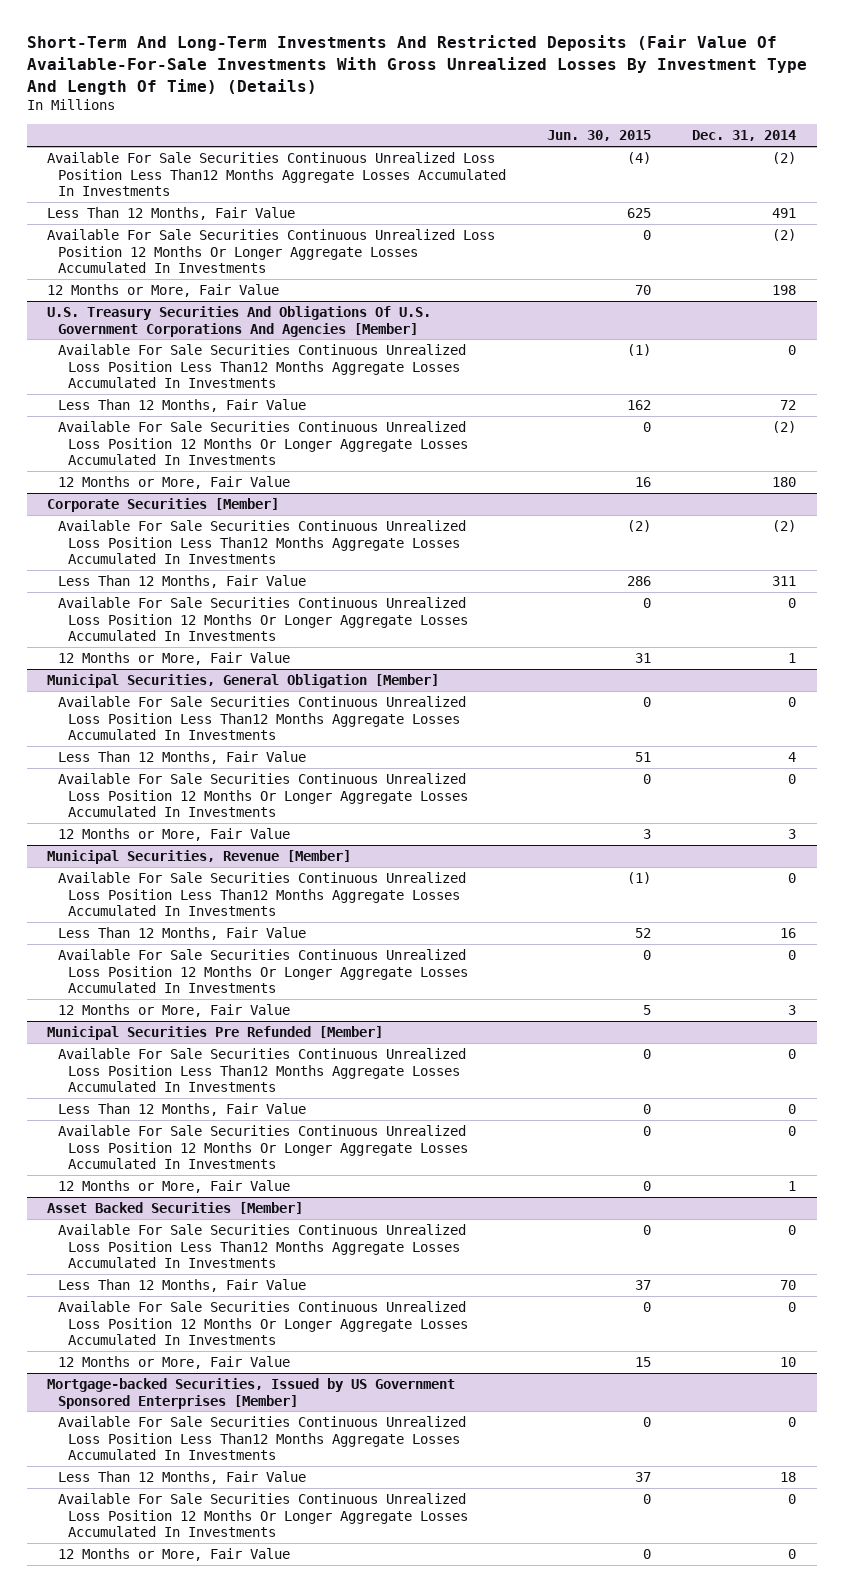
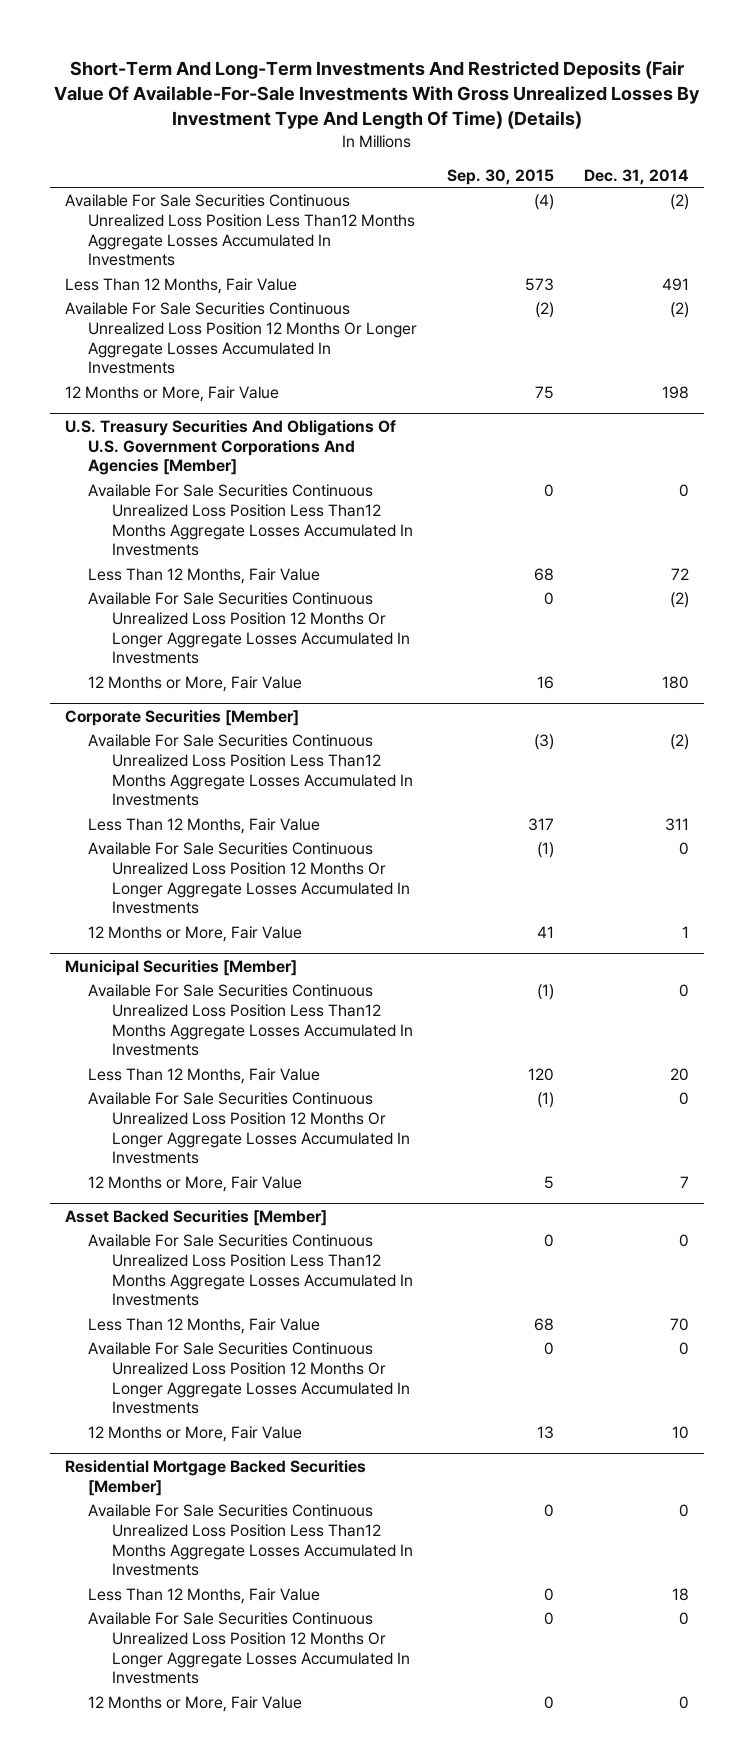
- | Jun. 30, 2015 | Dec. 31, 2014
+ | Sep. 30, 2015 | Dec. 31, 2014
- Municipal Securities, General Obligation [Member]
- Available For Sale Securities Continuous Unrealized Loss Position Less Than12 Months Aggregate Losses Accumulated In Investments | 0 | 0
- Less Than 12 Months, Fair Value | 51 | 4
- Available For Sale Securities Continuous Unrealized Loss Position 12 Months Or Longer Aggregate Losses Accumulated In Investments | 0 | 0
- 12 Months or More, Fair Value | 3 | 3
- Municipal Securities, Revenue [Member]
- Available For Sale Securities Continuous Unrealized Loss Position Less Than12 Months Aggregate Losses Accumulated In Investments | (1) | 0
- Less Than 12 Months, Fair Value | 52 | 16
- Available For Sale Securities Continuous Unrealized Loss Position 12 Months Or Longer Aggregate Losses Accumulated In Investments | 0 | 0
- 12 Months or More, Fair Value | 5 | 3
- Municipal Securities Pre Refunded [Member]
+ Municipal Securities [Member]
- Less Than 12 Months, Fair Value | 0 | 0
+ Less Than 12 Months, Fair Value | 120 | 20
- 12 Months or More, Fair Value | 0 | 1
+ 12 Months or More, Fair Value | 5 | 7
- Mortgage-backed Securities, Issued by US Government Sponsored Enterprises [Member]
+ Residential Mortgage Backed Securities [Member]

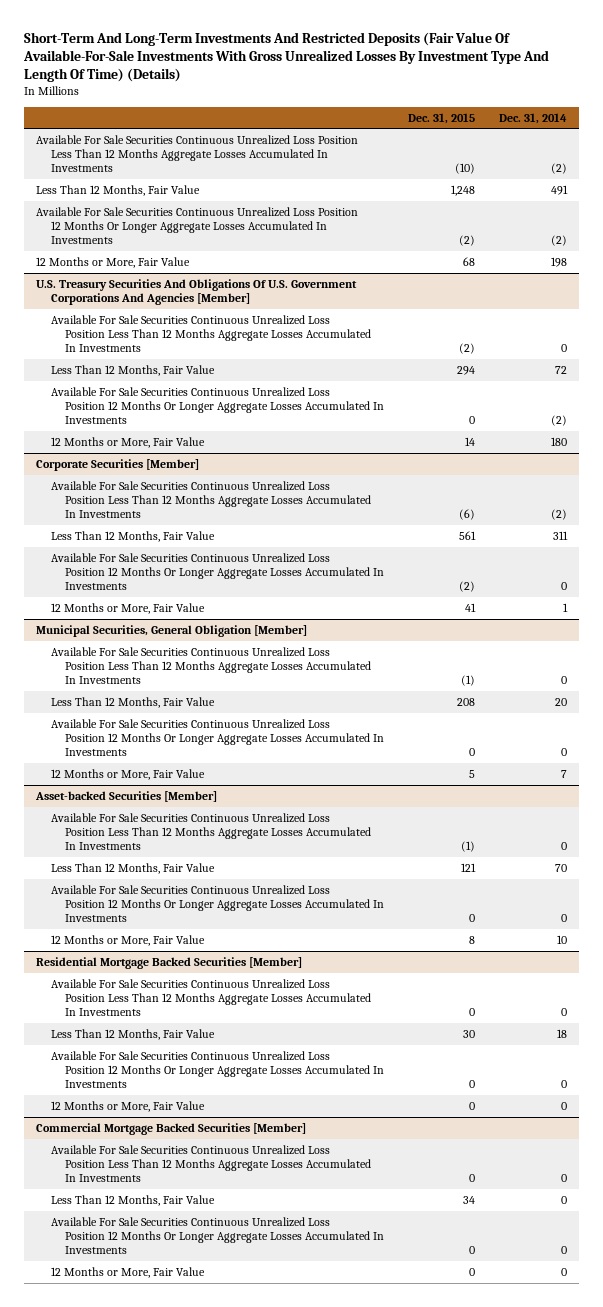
- | Sep. 30, 2015 | Dec. 31, 2014
+ | Dec. 31, 2015 | Dec. 31, 2014
- Available For Sale Securities Continuous Unrealized Loss Position Less Than12 Months Aggregate Losses Accumulated In Investments | (4) | (2)
+ Available For Sale Securities Continuous Unrealized Loss Position Less Than 12 Months Aggregate Losses Accumulated In Investments | (10) | (2)
@ U.S. Treasury Securities And Obligations Of U.S. Government Corporations And Agencies [Member]
- Available For Sale Securities Continuous Unrealized Loss Position Less Than12 Months Aggregate Losses Accumulated In Investments | 0 | 0
+ Available For Sale Securities Continuous Unrealized Loss Position Less Than 12 Months Aggregate Losses Accumulated In Investments | (2) | 0
@ Corporate Securities [Member]
- Available For Sale Securities Continuous Unrealized Loss Position Less Than12 Months Aggregate Losses Accumulated In Investments | (3) | (2)
+ Available For Sale Securities Continuous Unrealized Loss Position Less Than 12 Months Aggregate Losses Accumulated In Investments | (6) | (2)
- Municipal Securities [Member]
- Available For Sale Securities Continuous Unrealized Loss Position Less Than12 Months Aggregate Losses Accumulated In Investments | (1) | 0
+ Municipal Securities, General Obligation [Member]
+ Available For Sale Securities Continuous Unrealized Loss Position Less Than 12 Months Aggregate Losses Accumulated In Investments | (1) | 0
- Asset Backed Securities [Member]
- Available For Sale Securities Continuous Unrealized Loss Position Less Than12 Months Aggregate Losses Accumulated In Investments | 0 | 0
+ Asset-backed Securities [Member]
+ Available For Sale Securities Continuous Unrealized Loss Position Less Than 12 Months Aggregate Losses Accumulated In Investments | (1) | 0
@ Residential Mortgage Backed Securities [Member]
- Available For Sale Securities Continuous Unrealized Loss Position Less Than12 Months Aggregate Losses Accumulated In Investments | 0 | 0
+ Available For Sale Securities Continuous Unrealized Loss Position Less Than 12 Months Aggregate Losses Accumulated In Investments | 0 | 0
+ Commercial Mortgage Backed Securities [Member]
+ Available For Sale Securities Continuous Unrealized Loss Position Less Than 12 Months Aggregate Losses Accumulated In Investments | 0 | 0
+ Less Than 12 Months, Fair Value | 34 | 0
+ Available For Sale Securities Continuous Unrealized Loss Position 12 Months Or Longer Aggregate Losses Accumulated In Investments | 0 | 0
+ 12 Months or More, Fair Value | 0 | 0

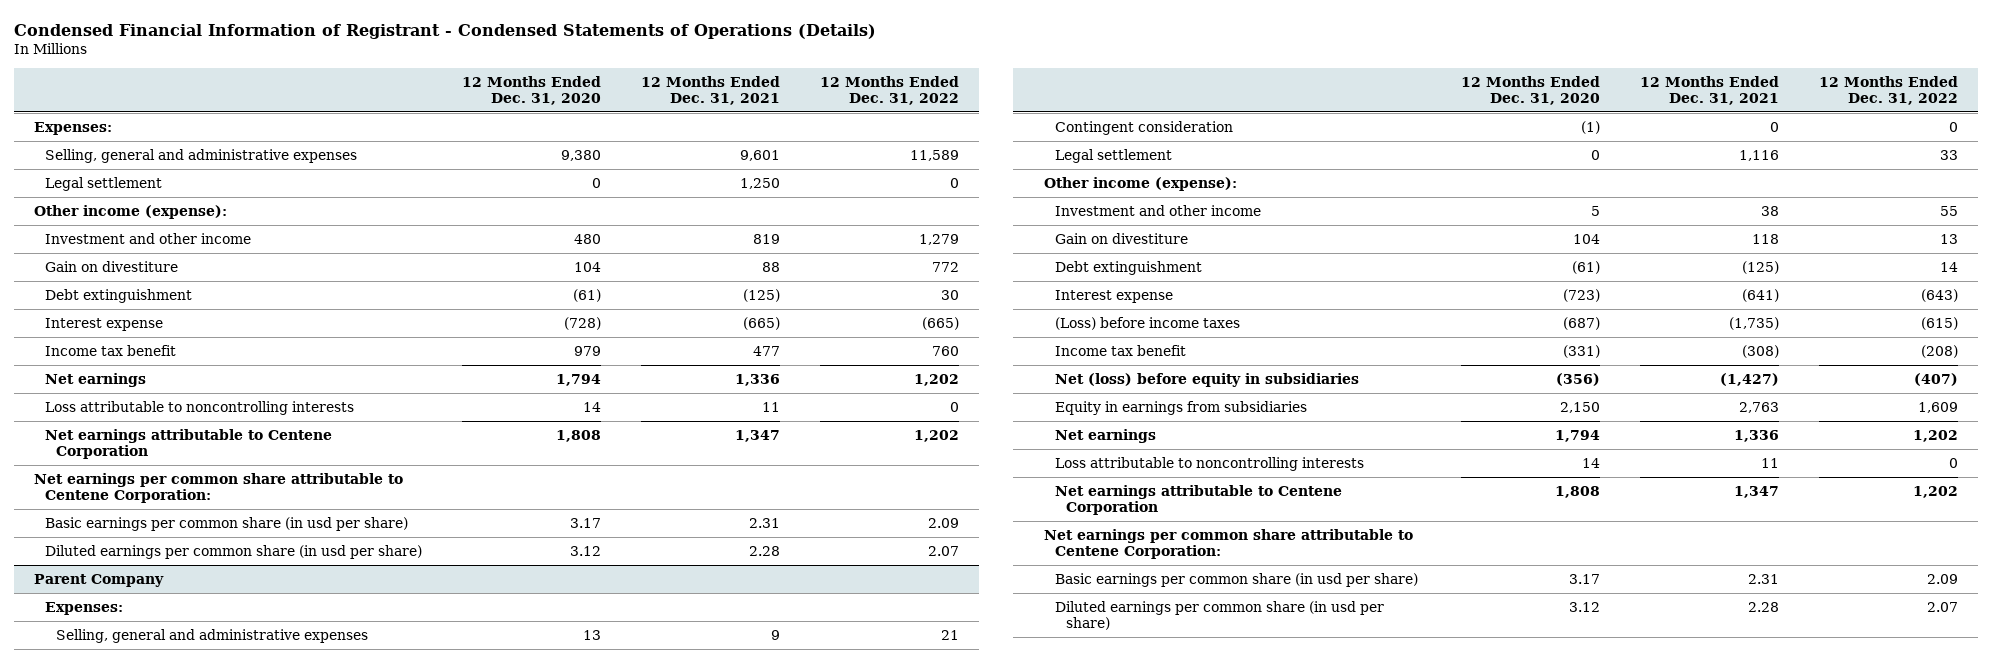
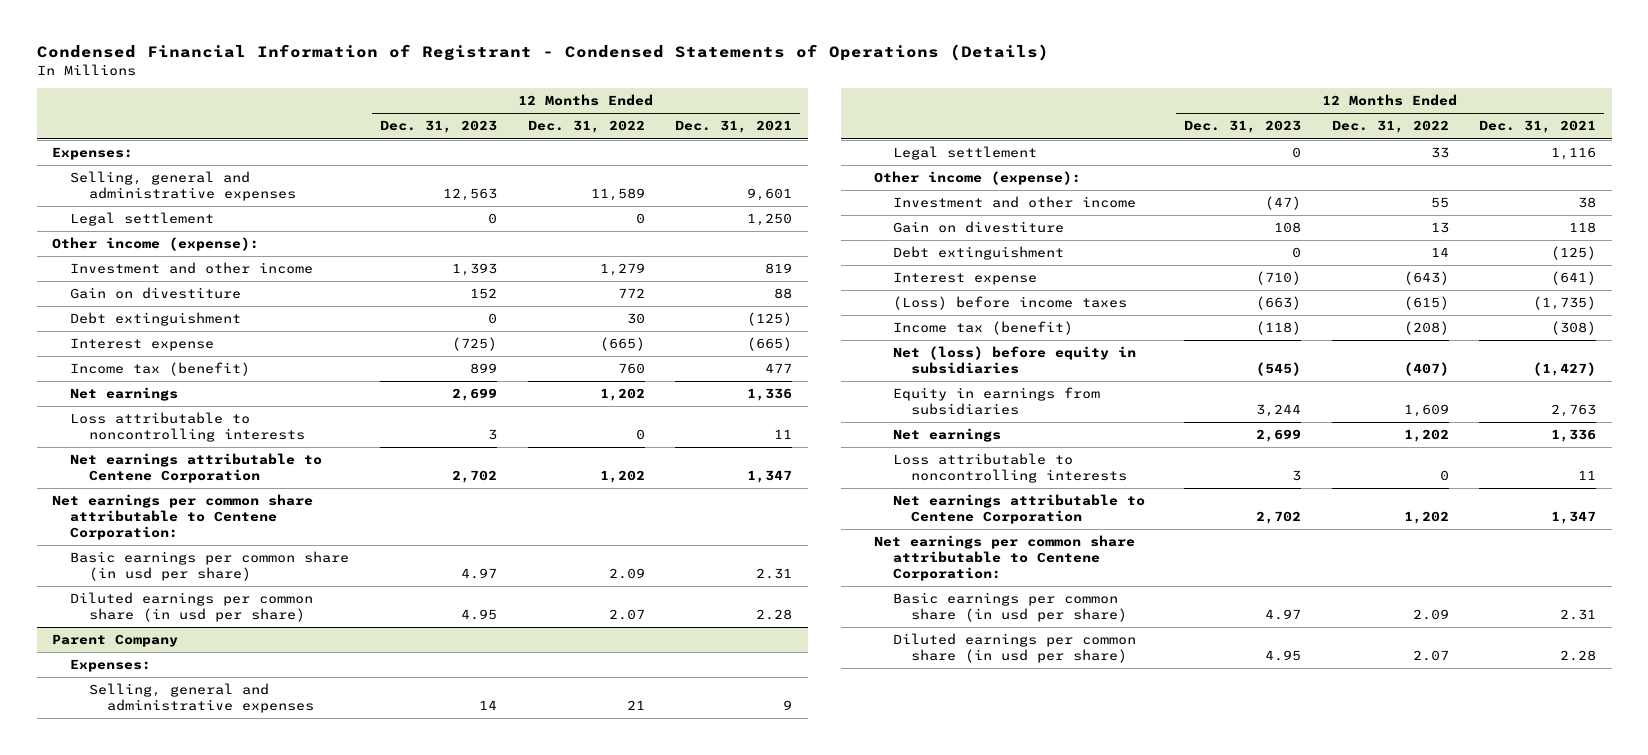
- | 12 Months Ended Dec. 31, 2020 | 12 Months Ended Dec. 31, 2021 | 12 Months Ended Dec. 31, 2022
+ | 12 Months Ended Dec. 31, 2023 | 12 Months Ended Dec. 31, 2022 | 12 Months Ended Dec. 31, 2021
- Income tax benefit | 979 | 477 | 760
+ Income tax (benefit) | 899 | 760 | 477
@ Parent Company
- Contingent consideration | (1) | 0 | 0
- Income tax benefit | (331) | (308) | (208)
+ Income tax (benefit) | (118) | (208) | (308)

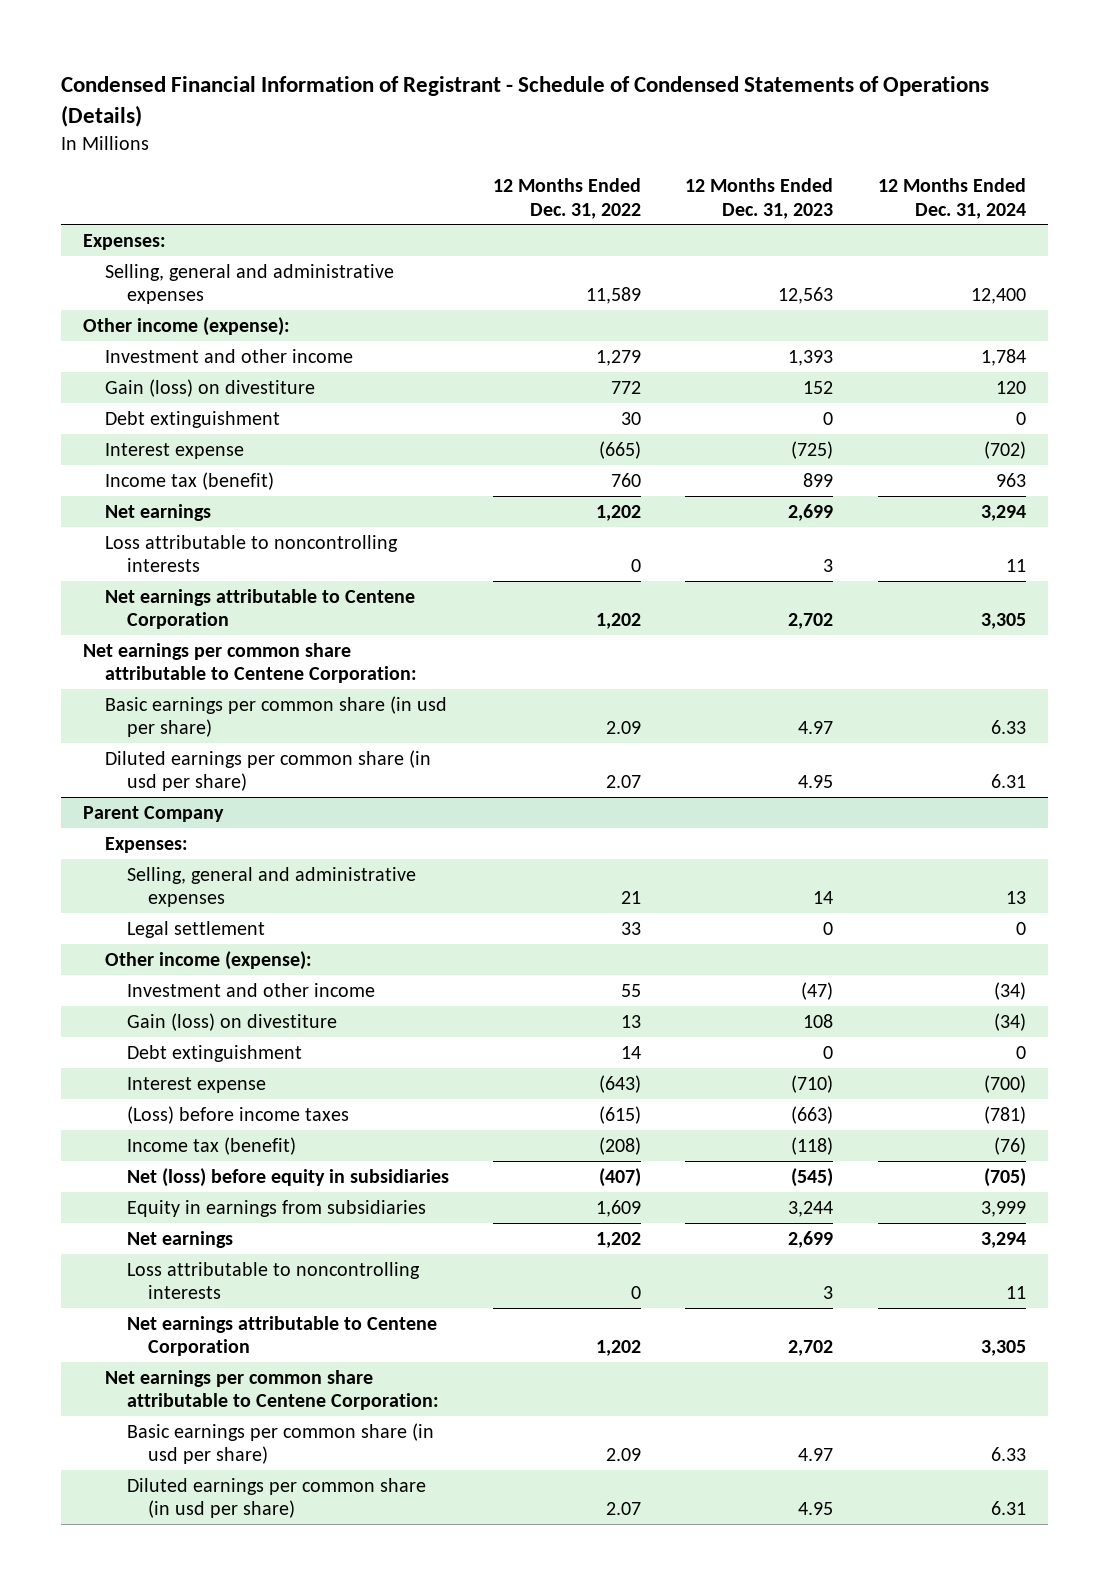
- Condensed Financial Information of Registrant - Condensed Statements of Operations (Details)
+ Condensed Financial Information of Registrant - Schedule of Condensed Statements of Operations (Details)
- | 12 Months Ended Dec. 31, 2023 | 12 Months Ended Dec. 31, 2022 | 12 Months Ended Dec. 31, 2021
+ | 12 Months Ended Dec. 31, 2022 | 12 Months Ended Dec. 31, 2023 | 12 Months Ended Dec. 31, 2024
- Legal settlement | 0 | 0 | 1,250
- Gain on divestiture | 152 | 772 | 88
+ Gain (loss) on divestiture | 772 | 152 | 120
@ Parent Company
- Gain on divestiture | 108 | 13 | 118
+ Gain (loss) on divestiture | 13 | 108 | (34)

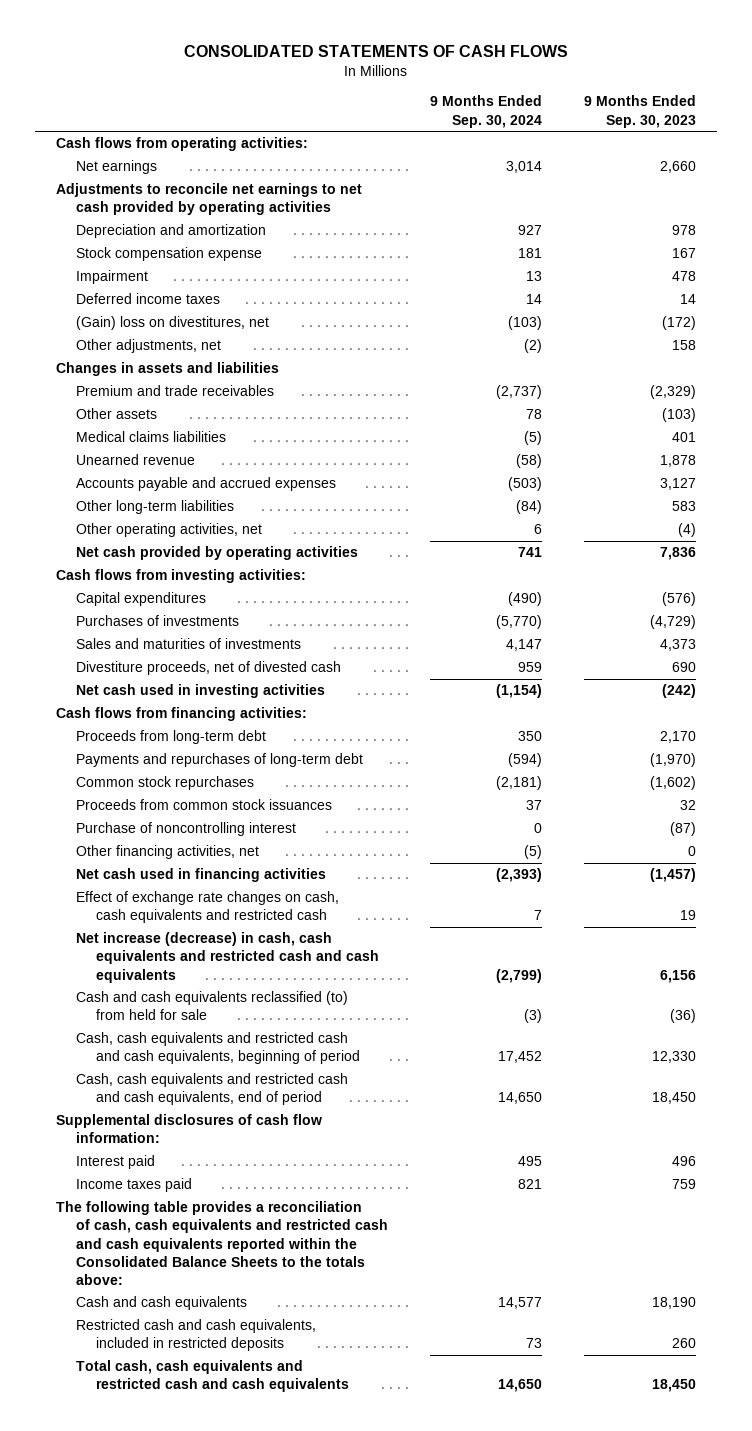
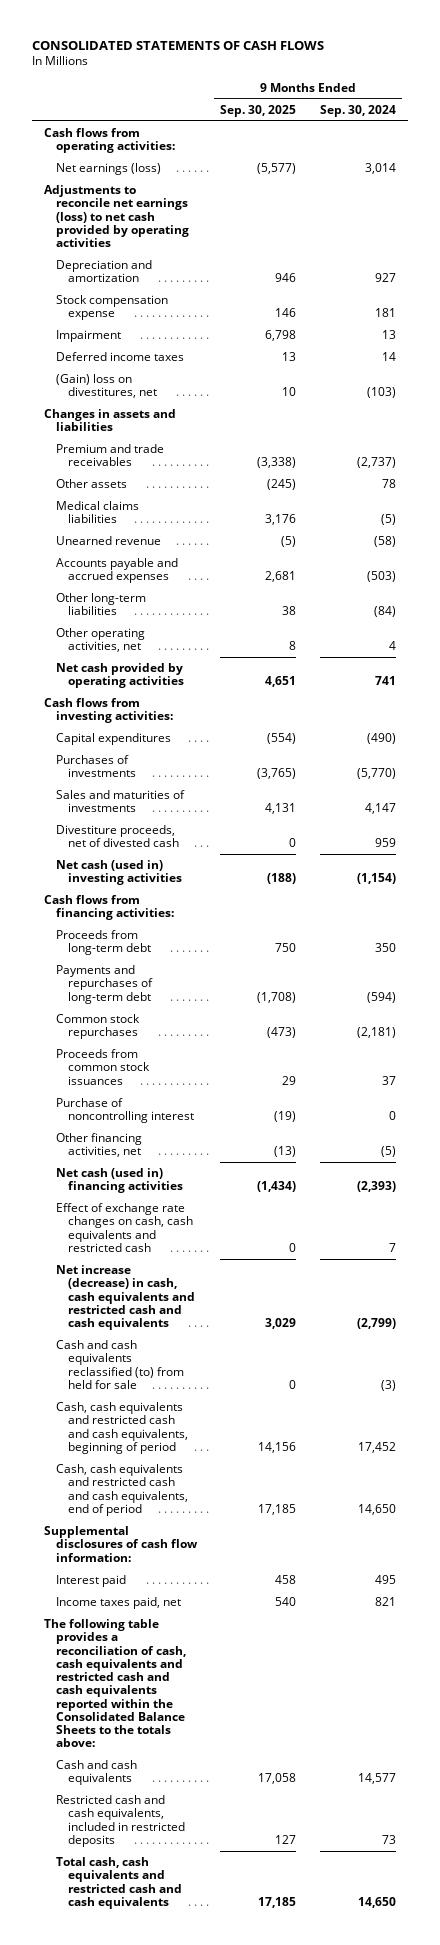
- | 9 Months Ended Sep. 30, 2024 | 9 Months Ended Sep. 30, 2023
+ | 9 Months Ended Sep. 30, 2025 | 9 Months Ended Sep. 30, 2024
- Net earnings | 3,014 | 2,660
- Adjustments to reconcile net earnings to net cash provided by operating activities
+ Net earnings (loss) | (5,577) | 3,014
+ Adjustments to reconcile net earnings (loss) to net cash provided by operating activities
- Other adjustments, net | (2) | 158
- Other operating activities, net | 6 | (4)
+ Other operating activities, net | 8 | 4
- Net cash used in investing activities | (1,154) | (242)
+ Net cash (used in) investing activities | (188) | (1,154)
- Net cash used in financing activities | (2,393) | (1,457)
+ Net cash (used in) financing activities | (1,434) | (2,393)
- Income taxes paid | 821 | 759
+ Income taxes paid, net | 540 | 821

